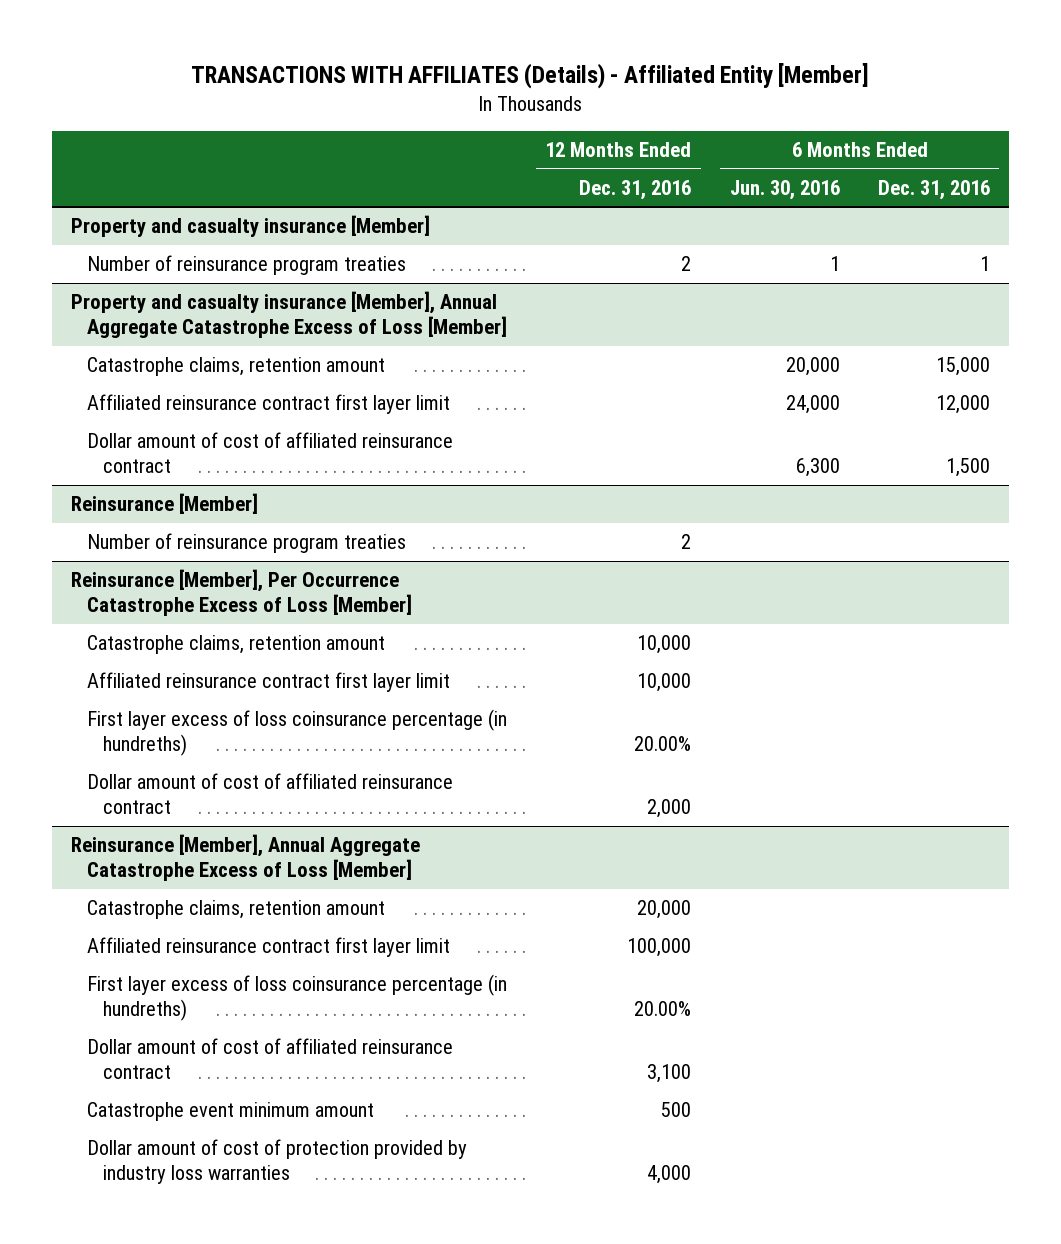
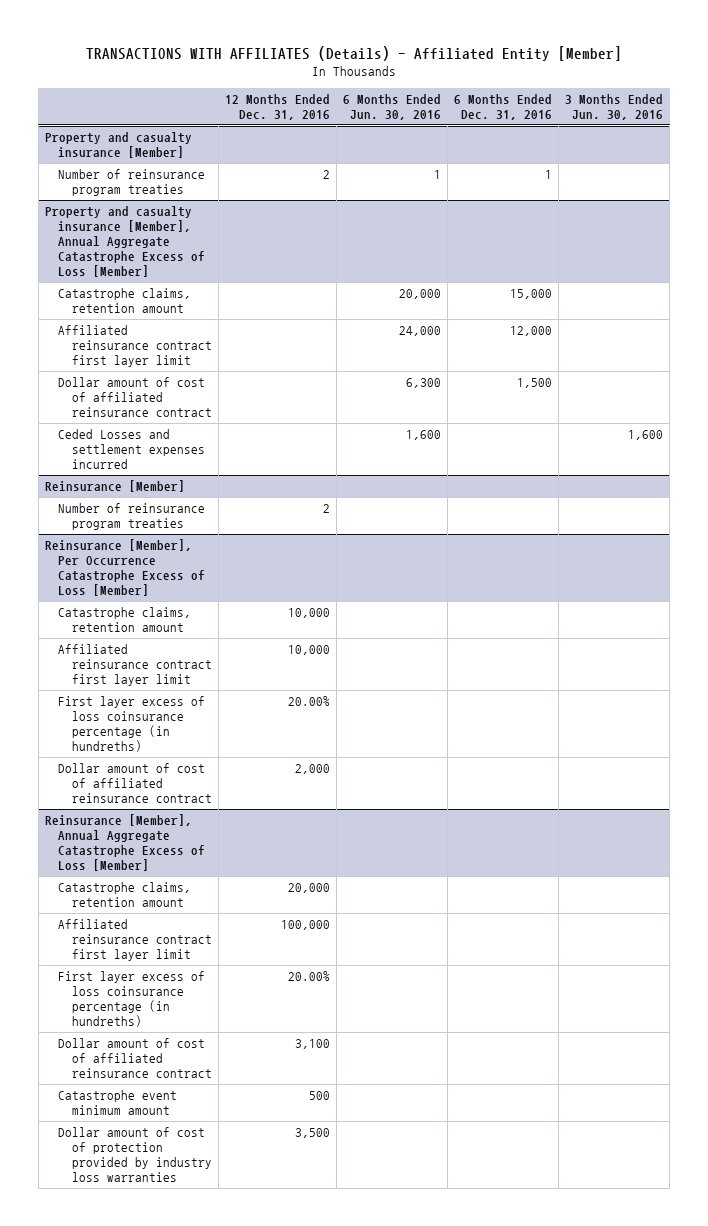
- | 12 Months Ended Dec. 31, 2016 | 6 Months Ended Jun. 30, 2016 | 6 Months Ended Dec. 31, 2016
+ | 12 Months Ended Dec. 31, 2016 | 6 Months Ended Jun. 30, 2016 | 6 Months Ended Dec. 31, 2016 | 3 Months Ended Jun. 30, 2016
@ Property and casualty insurance [Member], Annual Aggregate Catastrophe Excess of Loss [Member]
+ Ceded Losses and settlement expenses incurred | | 1,600 | | 1,600
@ Reinsurance [Member], Annual Aggregate Catastrophe Excess of Loss [Member]
- Dollar amount of cost of protection provided by industry loss warranties | 4,000 | |
+ Dollar amount of cost of protection provided by industry loss warranties | 3,500 | | |

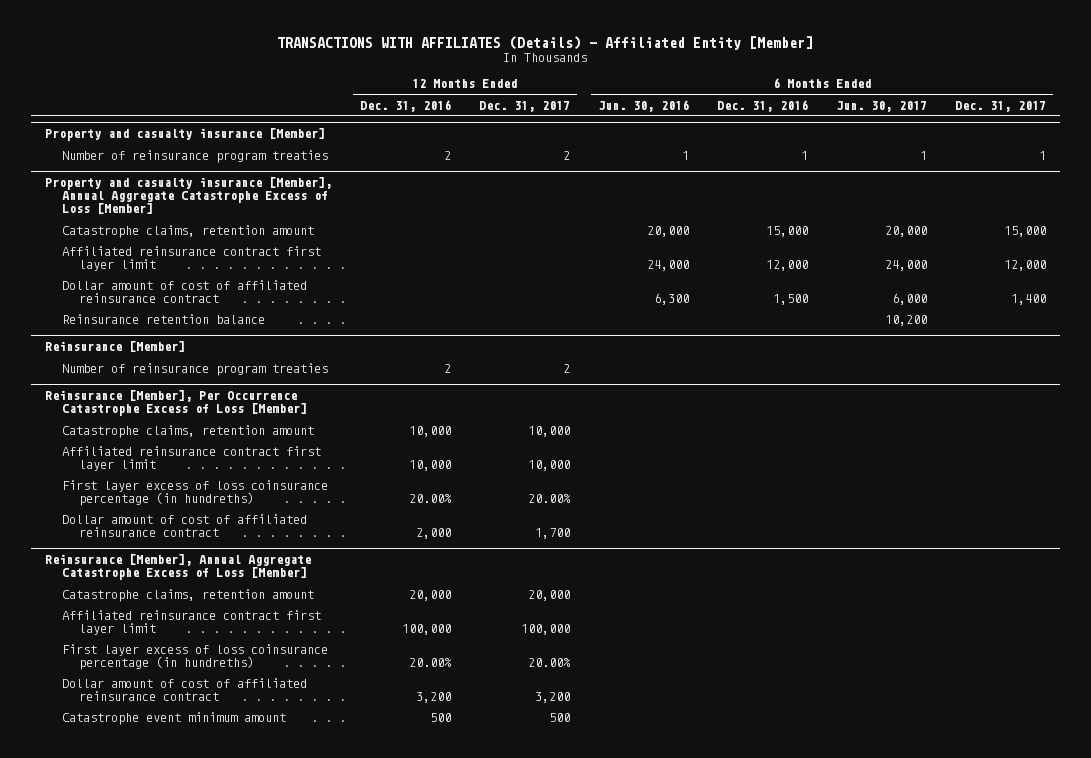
- | 12 Months Ended Dec. 31, 2016 | 6 Months Ended Jun. 30, 2016 | 6 Months Ended Dec. 31, 2016 | 3 Months Ended Jun. 30, 2016
+ | 12 Months Ended Dec. 31, 2016 | 12 Months Ended Dec. 31, 2017 | 6 Months Ended Jun. 30, 2016 | 6 Months Ended Dec. 31, 2016 | 6 Months Ended Jun. 30, 2017 | 6 Months Ended Dec. 31, 2017
@ Property and casualty insurance [Member], Annual Aggregate Catastrophe Excess of Loss [Member]
- Ceded Losses and settlement expenses incurred | | 1,600 | | 1,600
+ Reinsurance retention balance | | | | | 10,200 |
@ Reinsurance [Member], Annual Aggregate Catastrophe Excess of Loss [Member]
- Dollar amount of cost of affiliated reinsurance contract | 3,100 | | |
+ Dollar amount of cost of affiliated reinsurance contract | 3,200 | 3,200 | | | |
- Dollar amount of cost of protection provided by industry loss warranties | 3,500 | | |

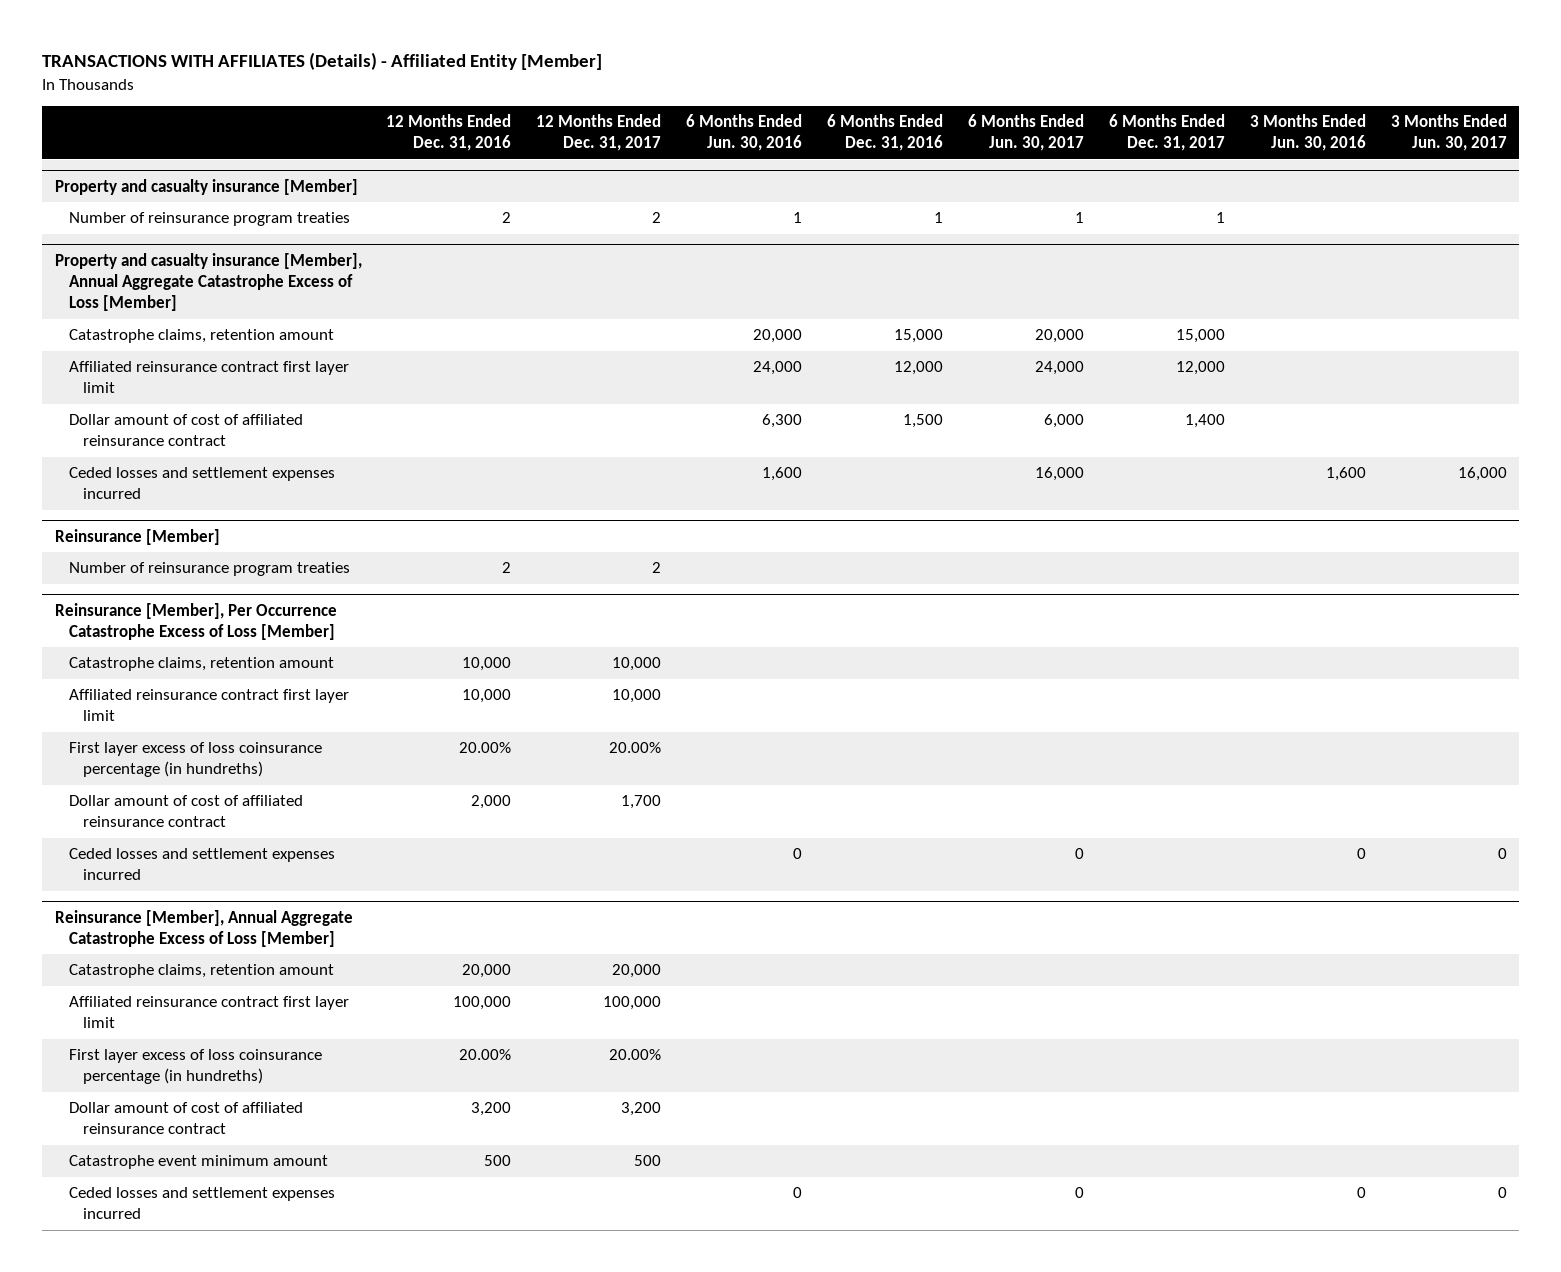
- | 12 Months Ended Dec. 31, 2016 | 12 Months Ended Dec. 31, 2017 | 6 Months Ended Jun. 30, 2016 | 6 Months Ended Dec. 31, 2016 | 6 Months Ended Jun. 30, 2017 | 6 Months Ended Dec. 31, 2017
+ | 12 Months Ended Dec. 31, 2016 | 12 Months Ended Dec. 31, 2017 | 6 Months Ended Jun. 30, 2016 | 6 Months Ended Dec. 31, 2016 | 6 Months Ended Jun. 30, 2017 | 6 Months Ended Dec. 31, 2017 | 3 Months Ended Jun. 30, 2016 | 3 Months Ended Jun. 30, 2017
@ Property and casualty insurance [Member], Annual Aggregate Catastrophe Excess of Loss [Member]
- Reinsurance retention balance | | | | | 10,200 |
+ Ceded losses and settlement expenses incurred | | | 1,600 | | 16,000 | | 1,600 | 16,000
@ Reinsurance [Member], Per Occurrence Catastrophe Excess of Loss [Member]
+ Ceded losses and settlement expenses incurred | | | 0 | | 0 | | 0 | 0
@ Reinsurance [Member], Annual Aggregate Catastrophe Excess of Loss [Member]
+ Ceded losses and settlement expenses incurred | | | 0 | | 0 | | 0 | 0

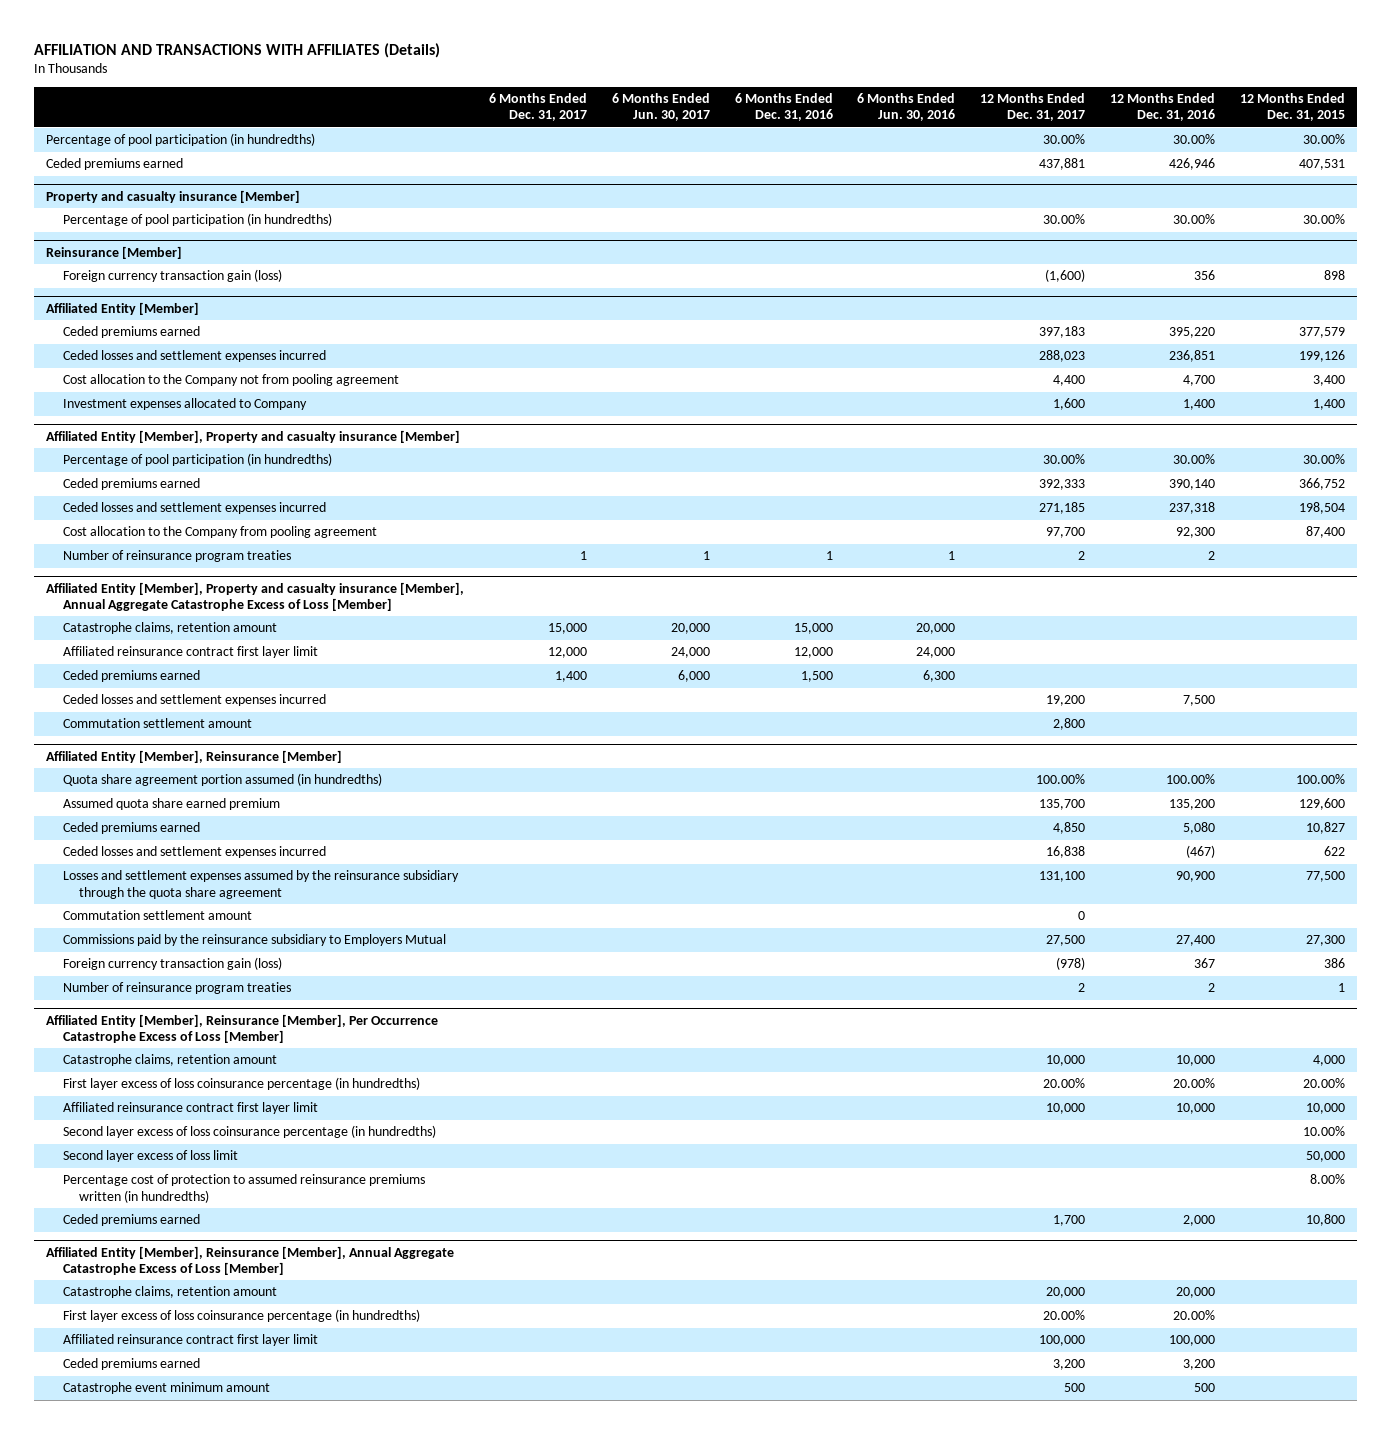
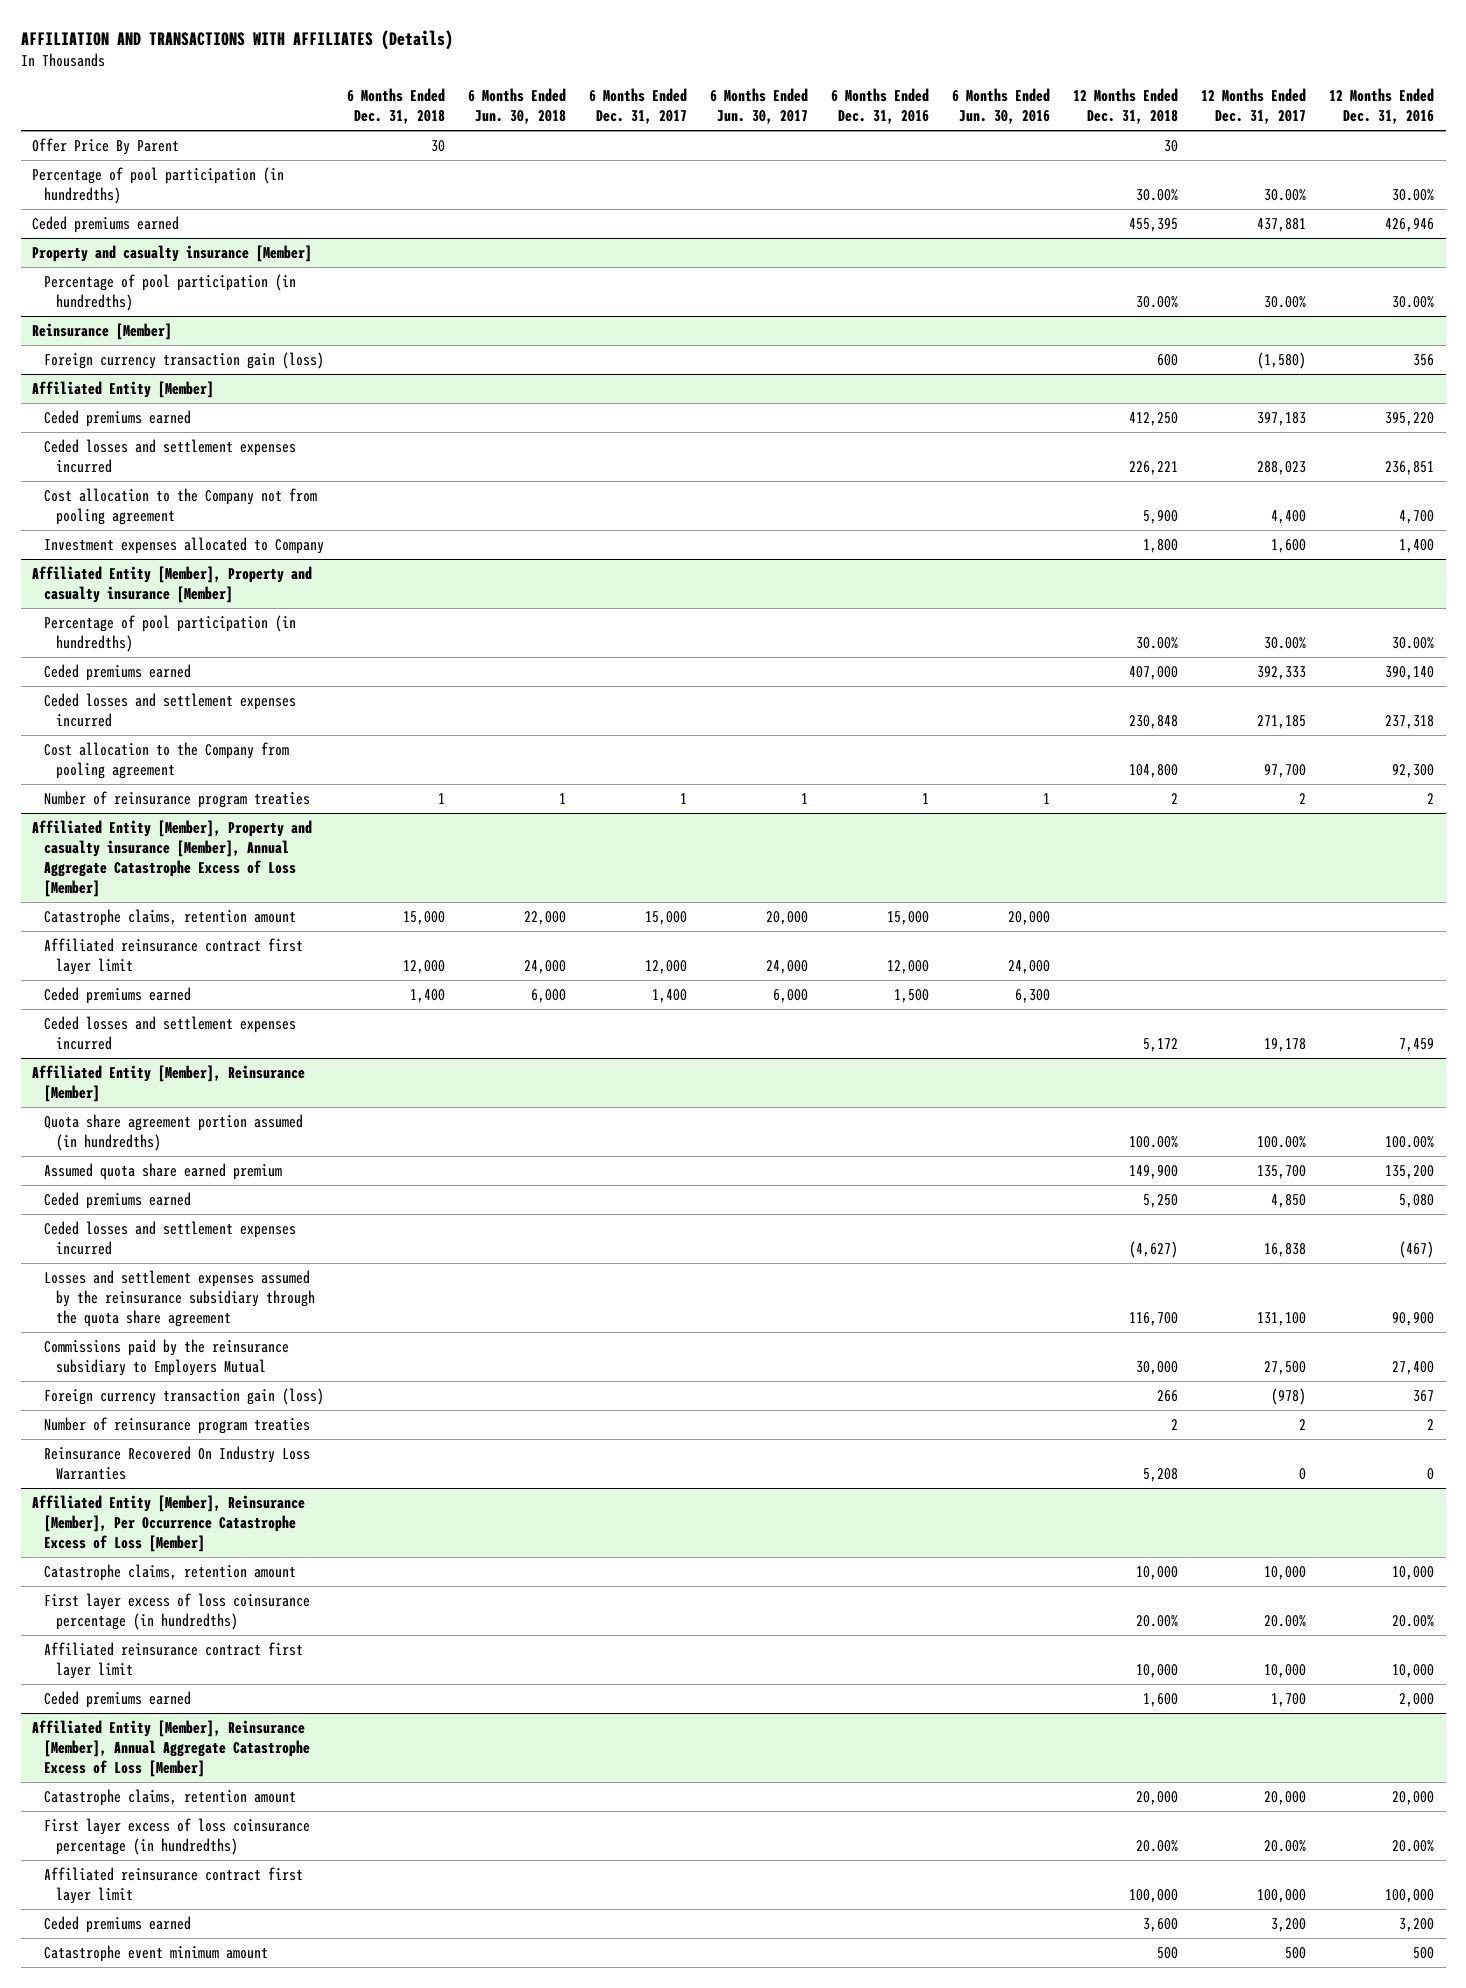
- | 6 Months Ended Dec. 31, 2017 | 6 Months Ended Jun. 30, 2017 | 6 Months Ended Dec. 31, 2016 | 6 Months Ended Jun. 30, 2016 | 12 Months Ended Dec. 31, 2017 | 12 Months Ended Dec. 31, 2016 | 12 Months Ended Dec. 31, 2015
+ | 6 Months Ended Dec. 31, 2018 | 6 Months Ended Jun. 30, 2018 | 6 Months Ended Dec. 31, 2017 | 6 Months Ended Jun. 30, 2017 | 6 Months Ended Dec. 31, 2016 | 6 Months Ended Jun. 30, 2016 | 12 Months Ended Dec. 31, 2018 | 12 Months Ended Dec. 31, 2017 | 12 Months Ended Dec. 31, 2016
+ Offer Price By Parent | 30 | | | | | | 30 | |
@ Reinsurance [Member]
- Foreign currency transaction gain (loss) | | | | | (1,600) | 356 | 898
+ Foreign currency transaction gain (loss) | | | | | | | 600 | (1,580) | 356
@ Affiliated Entity [Member], Property and casualty insurance [Member], Annual Aggregate Catastrophe Excess of Loss [Member]
- Ceded losses and settlement expenses incurred | | | | | 19,200 | 7,500 |
- Commutation settlement amount | | | | | 2,800 | |
+ Ceded losses and settlement expenses incurred | | | | | | | 5,172 | 19,178 | 7,459
@ Affiliated Entity [Member], Reinsurance [Member]
- Commutation settlement amount | | | | | 0 | |
+ Reinsurance Recovered On Industry Loss Warranties | | | | | | | 5,208 | 0 | 0
@ Affiliated Entity [Member], Reinsurance [Member], Per Occurrence Catastrophe Excess of Loss [Member]
- Second layer excess of loss coinsurance percentage (in hundredths) | | | | | | | 10.00%
- Second layer excess of loss limit | | | | | | | 50,000
- Percentage cost of protection to assumed reinsurance premiums written (in hundredths) | | | | | | | 8.00%

